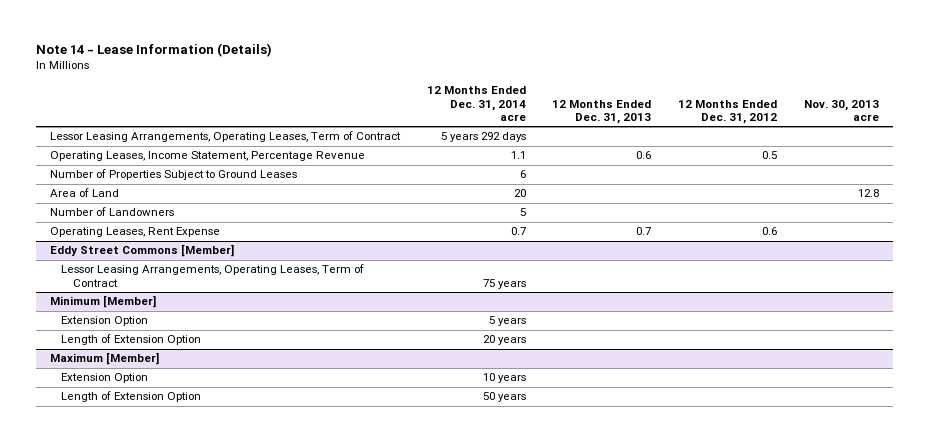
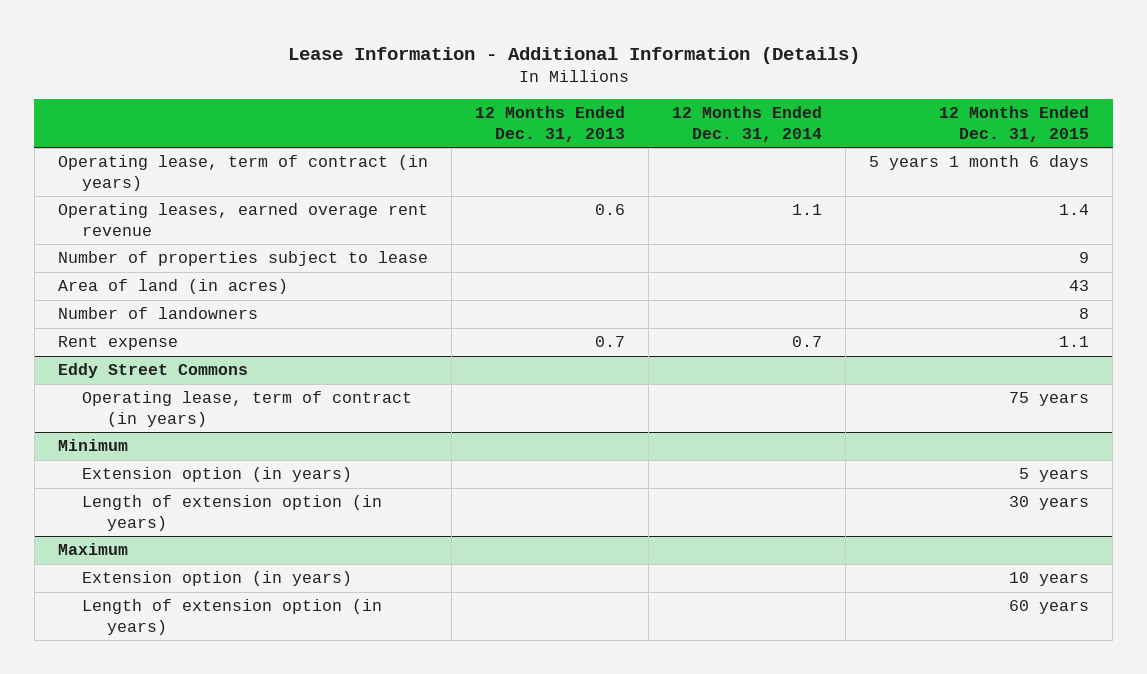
- Note 14 - Lease Information (Details)
+ Lease Information - Additional Information (Details)
- | 12 Months Ended Dec. 31, 2014 acre | 12 Months Ended Dec. 31, 2013 | 12 Months Ended Dec. 31, 2012 | Nov. 30, 2013 acre
+ | 12 Months Ended Dec. 31, 2013 | 12 Months Ended Dec. 31, 2014 | 12 Months Ended Dec. 31, 2015
- Lessor Leasing Arrangements, Operating Leases, Term of Contract | 5 years 292 days | | |
- Operating Leases, Income Statement, Percentage Revenue | 1.1 | 0.6 | 0.5 |
- Number of Properties Subject to Ground Leases | 6 | | |
- Area of Land | 20 | | | 12.8
- Number of Landowners | 5 | | |
- Operating Leases, Rent Expense | 0.7 | 0.7 | 0.6 |
- Eddy Street Commons [Member]
- Lessor Leasing Arrangements, Operating Leases, Term of Contract | 75 years | | |
- Minimum [Member]
- Extension Option | 5 years | | |
- Length of Extension Option | 20 years | | |
- Maximum [Member]
- Extension Option | 10 years | | |
- Length of Extension Option | 50 years | | |
+ Operating lease, term of contract (in years) | | | 5 years 1 month 6 days
+ Operating leases, earned overage rent revenue | 0.6 | 1.1 | 1.4
+ Number of properties subject to lease | | | 9
+ Area of land (in acres) | | | 43
+ Number of landowners | | | 8
+ Rent expense | 0.7 | 0.7 | 1.1
+ Eddy Street Commons
+ Operating lease, term of contract (in years) | | | 75 years
+ Minimum
+ Extension option (in years) | | | 5 years
+ Length of extension option (in years) | | | 30 years
+ Maximum
+ Extension option (in years) | | | 10 years
+ Length of extension option (in years) | | | 60 years

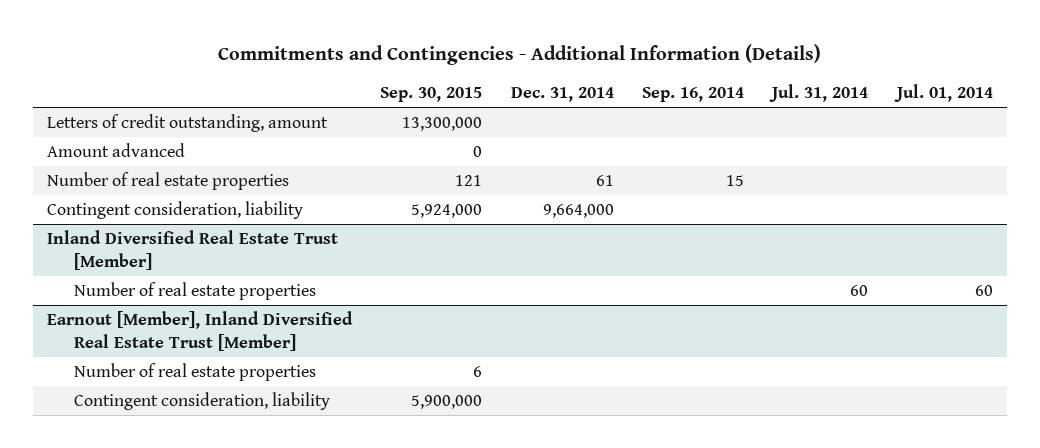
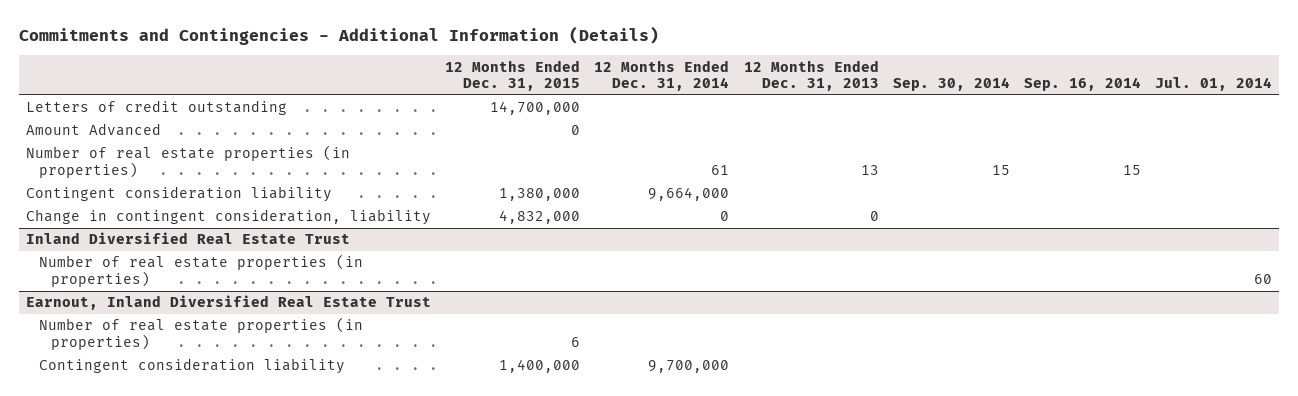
- | Sep. 30, 2015 | Dec. 31, 2014 | Sep. 16, 2014 | Jul. 31, 2014 | Jul. 01, 2014
+ | 12 Months Ended Dec. 31, 2015 | 12 Months Ended Dec. 31, 2014 | 12 Months Ended Dec. 31, 2013 | Sep. 30, 2014 | Sep. 16, 2014 | Jul. 01, 2014
- Letters of credit outstanding, amount | 13,300,000 | | | |
- Amount advanced | 0 | | | |
- Number of real estate properties | 121 | 61 | 15 | |
- Contingent consideration, liability | 5,924,000 | 9,664,000 | | |
- Inland Diversified Real Estate Trust [Member]
- Number of real estate properties | | | | 60 | 60
- Earnout [Member], Inland Diversified Real Estate Trust [Member]
- Number of real estate properties | 6 | | | |
- Contingent consideration, liability | 5,900,000 | | | |
+ Letters of credit outstanding | 14,700,000 | | | | |
+ Amount Advanced | 0 | | | | |
+ Number of real estate properties (in properties) | | 61 | 13 | 15 | 15 |
+ Contingent consideration liability | 1,380,000 | 9,664,000 | | | |
+ Change in contingent consideration, liability | 4,832,000 | 0 | 0 | | |
+ Inland Diversified Real Estate Trust
+ Number of real estate properties (in properties) | | | | | | 60
+ Earnout, Inland Diversified Real Estate Trust
+ Number of real estate properties (in properties) | 6 | | | | |
+ Contingent consideration liability | 1,400,000 | 9,700,000 | | | |

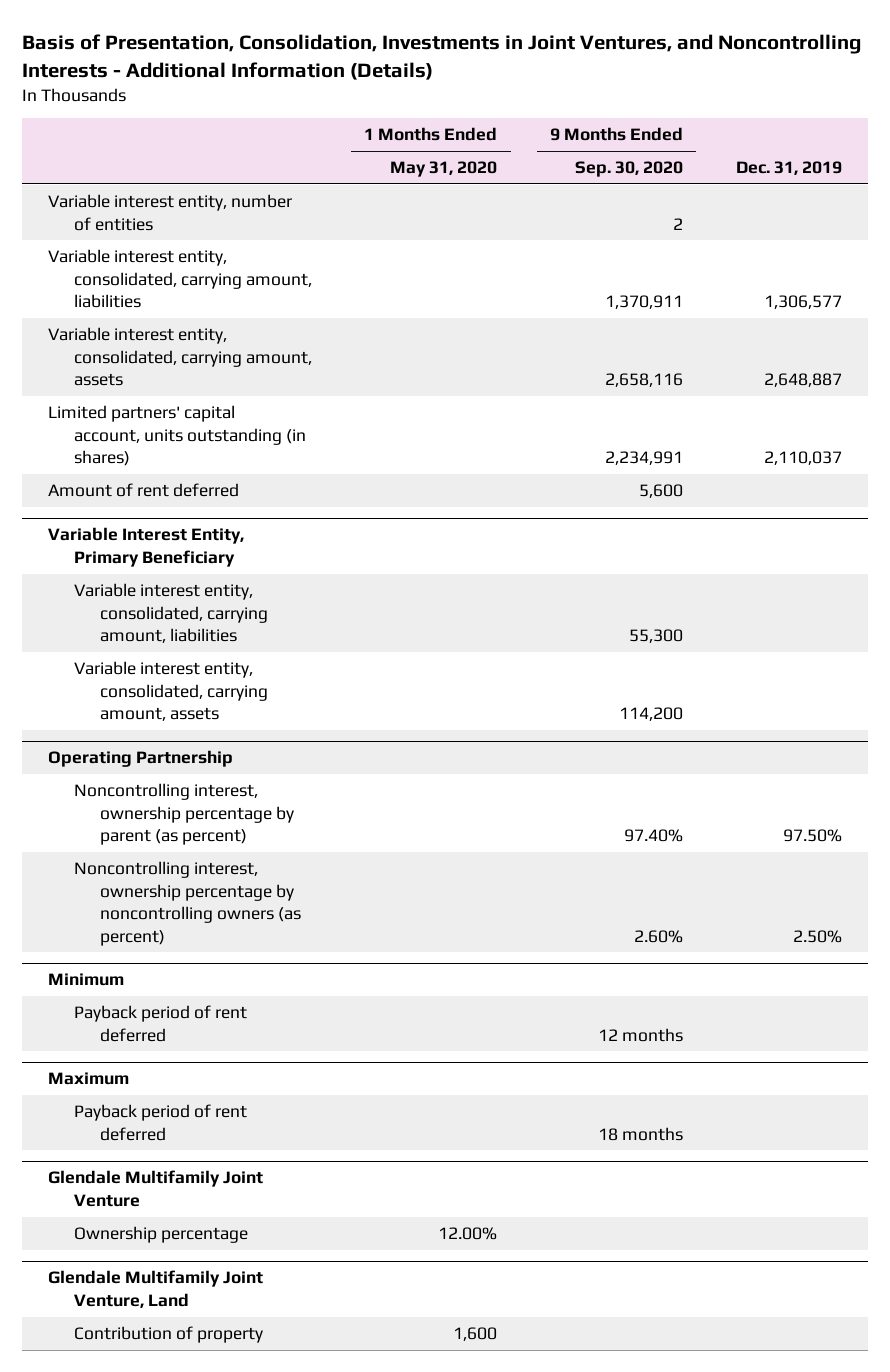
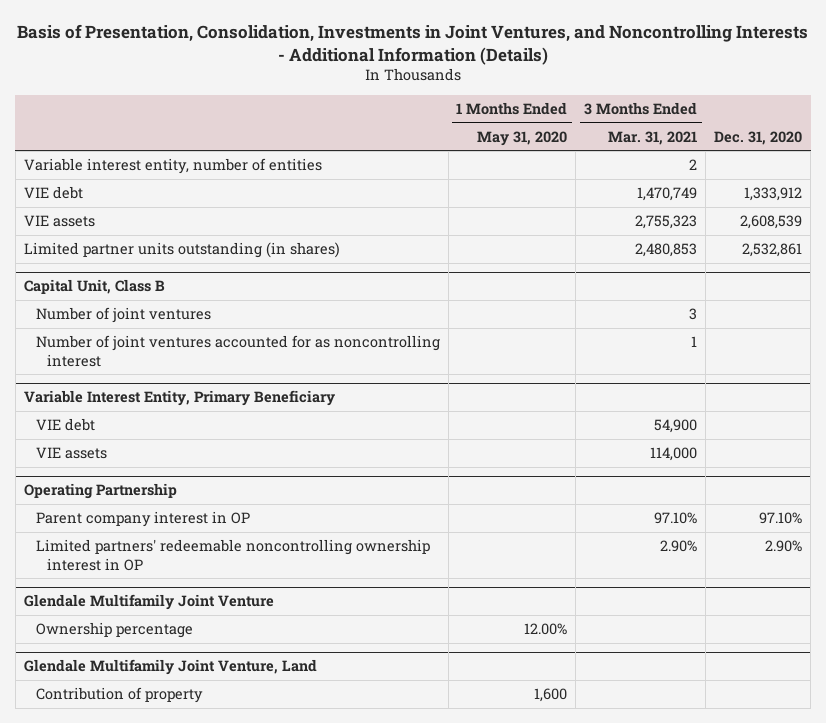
- | 1 Months Ended May 31, 2020 | 9 Months Ended Sep. 30, 2020 | Dec. 31, 2019
+ | 1 Months Ended May 31, 2020 | 3 Months Ended Mar. 31, 2021 | Dec. 31, 2020
- Variable interest entity, consolidated, carrying amount, liabilities | | 1,370,911 | 1,306,577
- Variable interest entity, consolidated, carrying amount, assets | | 2,658,116 | 2,648,887
- Limited partners' capital account, units outstanding (in shares) | | 2,234,991 | 2,110,037
- Amount of rent deferred | | 5,600 |
+ VIE debt | | 1,470,749 | 1,333,912
+ VIE assets | | 2,755,323 | 2,608,539
+ Limited partner units outstanding (in shares) | | 2,480,853 | 2,532,861
+ Capital Unit, Class B
+ Number of joint ventures | | 3 |
+ Number of joint ventures accounted for as noncontrolling interest | | 1 |
@ Variable Interest Entity, Primary Beneficiary
- Variable interest entity, consolidated, carrying amount, liabilities | | 55,300 |
- Variable interest entity, consolidated, carrying amount, assets | | 114,200 |
+ VIE debt | | 54,900 |
+ VIE assets | | 114,000 |
@ Operating Partnership
- Noncontrolling interest, ownership percentage by parent (as percent) | | 97.40% | 97.50%
- Noncontrolling interest, ownership percentage by noncontrolling owners (as percent) | | 2.60% | 2.50%
- Minimum
- Payback period of rent deferred | | 12 months |
- Maximum
- Payback period of rent deferred | | 18 months |
@ Operating Partnership
+ Parent company interest in OP | | 97.10% | 97.10%
+ Limited partners' redeemable noncontrolling ownership interest in OP | | 2.90% | 2.90%

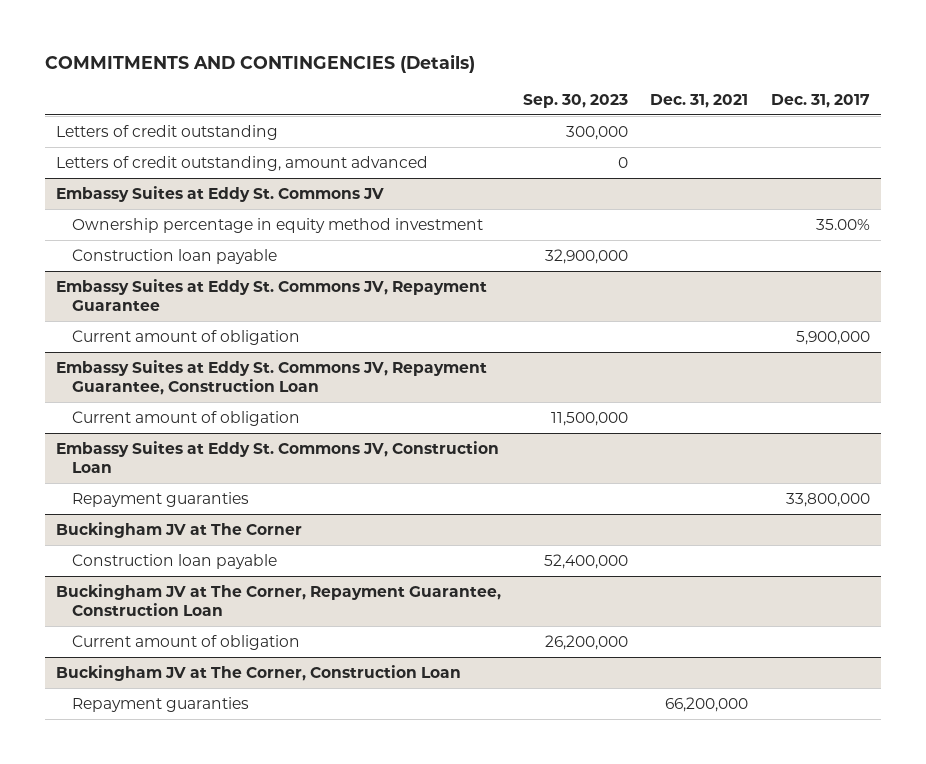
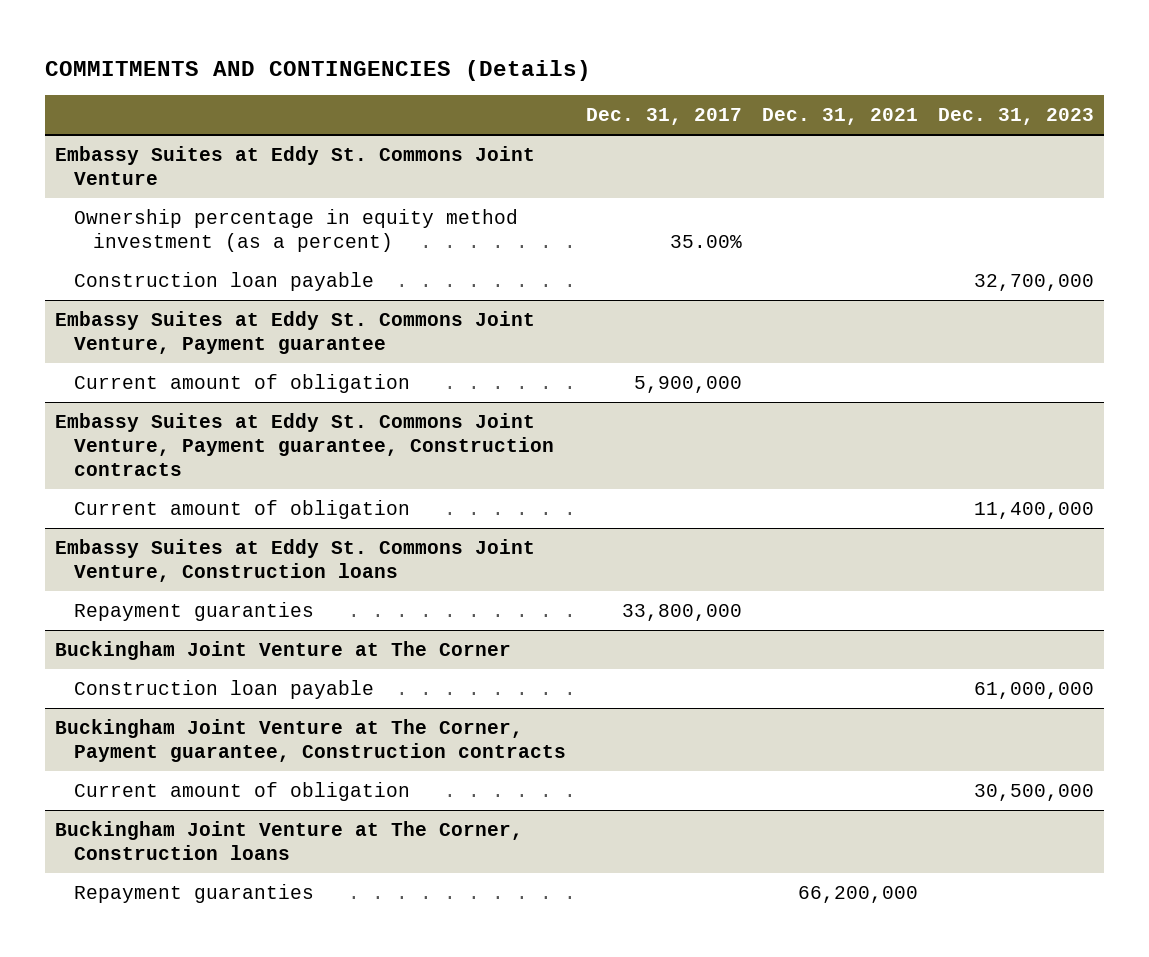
- | Sep. 30, 2023 | Dec. 31, 2021 | Dec. 31, 2017
+ | Dec. 31, 2017 | Dec. 31, 2021 | Dec. 31, 2023
- Letters of credit outstanding | 300,000 | |
- Letters of credit outstanding, amount advanced | 0 | |
- Embassy Suites at Eddy St. Commons JV
- Ownership percentage in equity method investment | | | 35.00%
+ Embassy Suites at Eddy St. Commons Joint Venture
+ Ownership percentage in equity method investment (as a percent) | 35.00% | |
- Embassy Suites at Eddy St. Commons JV, Repayment Guarantee
+ Embassy Suites at Eddy St. Commons Joint Venture, Payment guarantee
- Embassy Suites at Eddy St. Commons JV, Repayment Guarantee, Construction Loan
+ Embassy Suites at Eddy St. Commons Joint Venture, Payment guarantee, Construction contracts
- Embassy Suites at Eddy St. Commons JV, Construction Loan
+ Embassy Suites at Eddy St. Commons Joint Venture, Construction loans
- Buckingham JV at The Corner
+ Buckingham Joint Venture at The Corner
- Buckingham JV at The Corner, Repayment Guarantee, Construction Loan
- Current amount of obligation | 26,200,000 | |
- Buckingham JV at The Corner, Construction Loan
+ Buckingham Joint Venture at The Corner, Payment guarantee, Construction contracts
+ Current amount of obligation | | | 30,500,000
+ Buckingham Joint Venture at The Corner, Construction loans

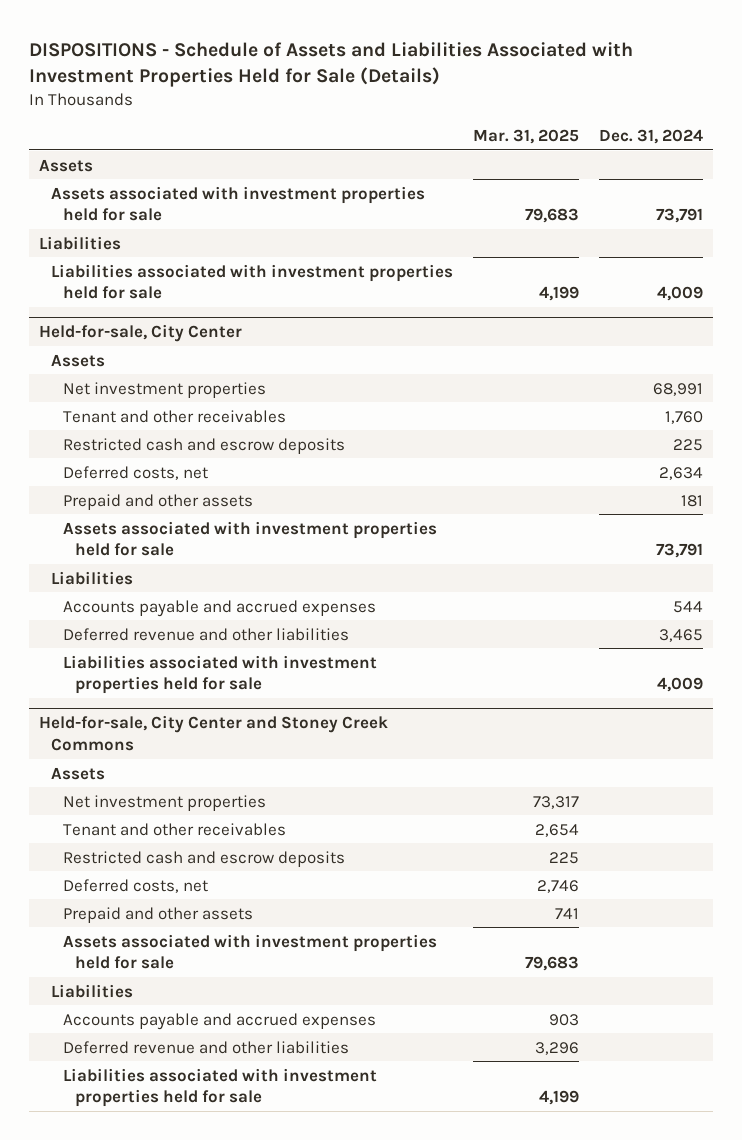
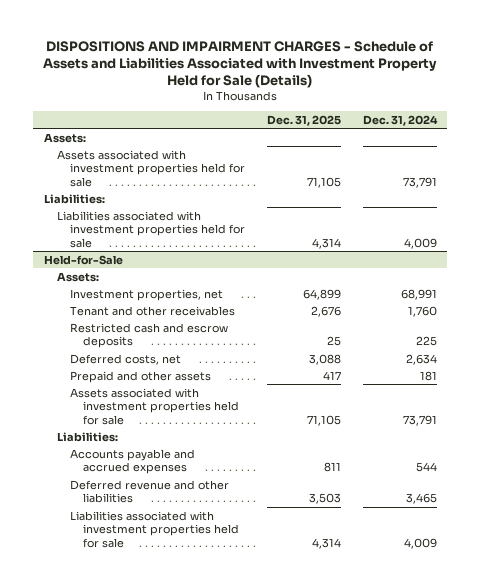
- DISPOSITIONS - Schedule of Assets and Liabilities Associated with Investment Properties Held for Sale (Details)
+ DISPOSITIONS AND IMPAIRMENT CHARGES - Schedule of Assets and Liabilities Associated with Investment Property Held for Sale (Details)
- | Mar. 31, 2025 | Dec. 31, 2024
+ | Dec. 31, 2025 | Dec. 31, 2024
- Assets
+ Assets:
- Liabilities
+ Liabilities:
- Held-for-sale, City Center
- Assets
- Net investment properties | | 68,991
+ Held-for-Sale
+ Assets:
+ Investment properties, net | 64,899 | 68,991
- Liabilities
+ Liabilities:
- Held-for-sale, City Center and Stoney Creek Commons
- Assets
- Net investment properties | 73,317 |
- Tenant and other receivables | 2,654 |
- Restricted cash and escrow deposits | 225 |
- Deferred costs, net | 2,746 |
- Prepaid and other assets | 741 |
- Assets associated with investment properties held for sale | 79,683 |
- Liabilities
- Accounts payable and accrued expenses | 903 |
- Deferred revenue and other liabilities | 3,296 |
- Liabilities associated with investment properties held for sale | 4,199 |

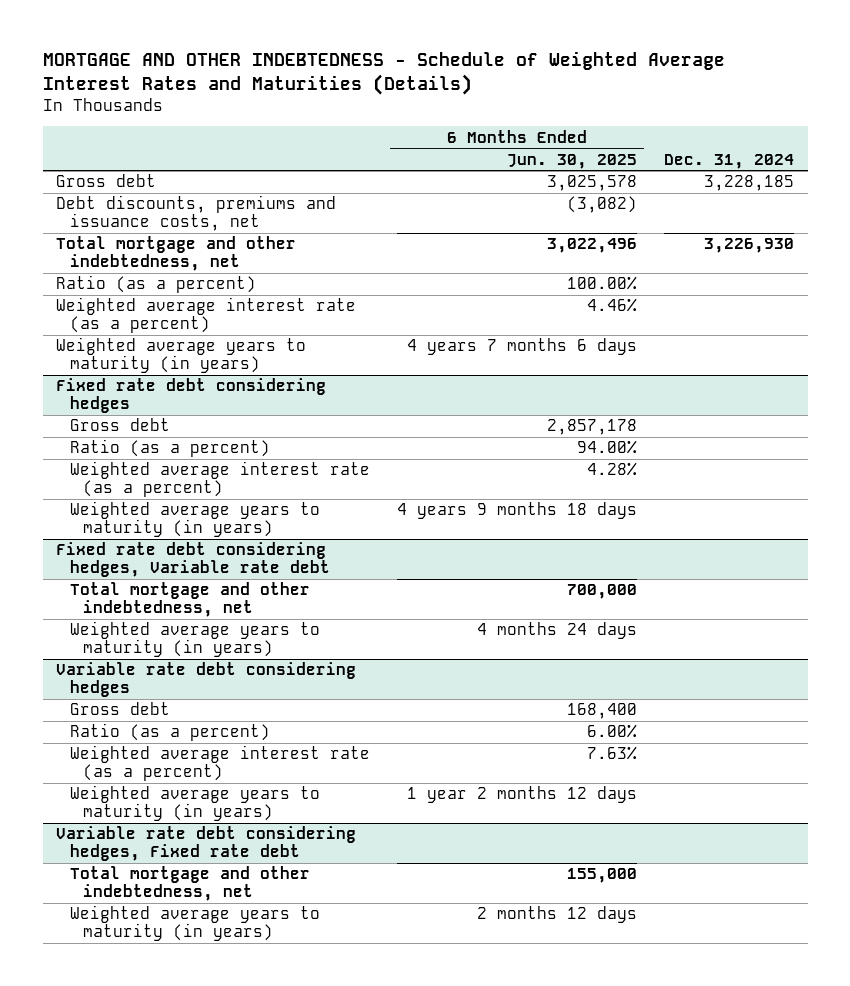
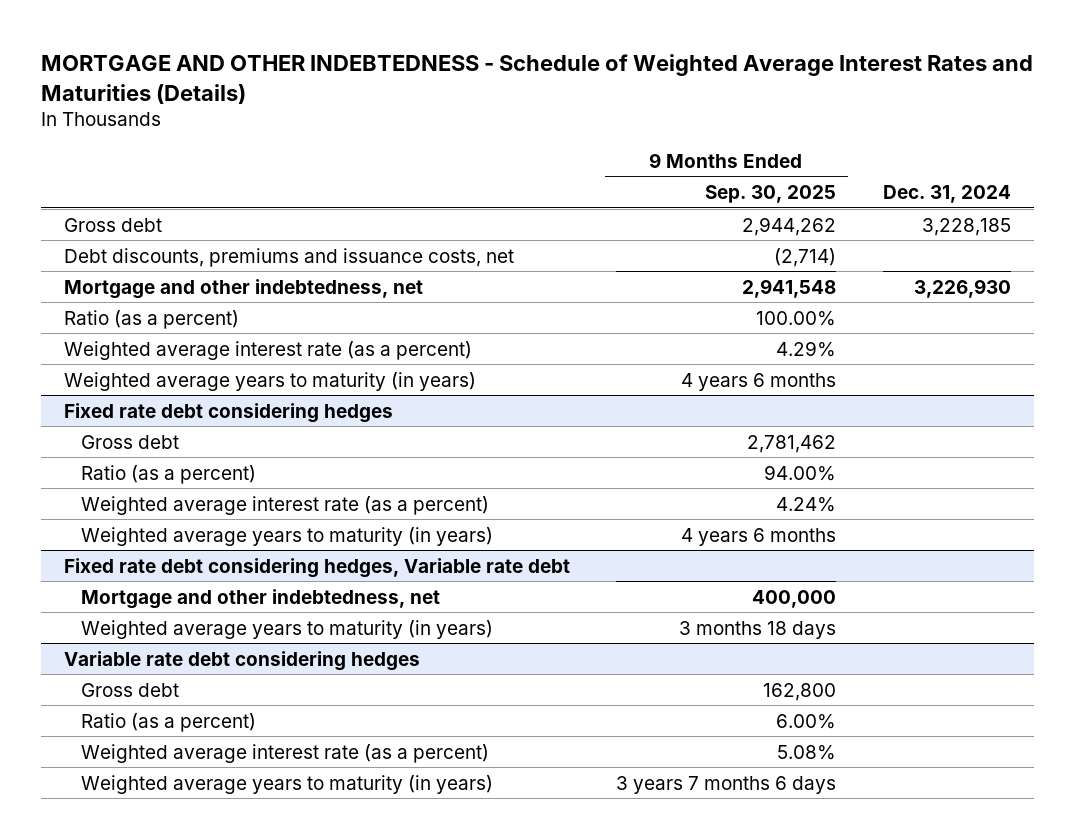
- | 6 Months Ended Jun. 30, 2025 | Dec. 31, 2024
+ | 9 Months Ended Sep. 30, 2025 | Dec. 31, 2024
- Total mortgage and other indebtedness, net | 3,022,496 | 3,226,930
+ Mortgage and other indebtedness, net | 2,941,548 | 3,226,930
@ Fixed rate debt considering hedges, Variable rate debt
- Total mortgage and other indebtedness, net | 700,000 |
+ Mortgage and other indebtedness, net | 400,000 |
- Variable rate debt considering hedges, Fixed rate debt
- Total mortgage and other indebtedness, net | 155,000 |
- Weighted average years to maturity (in years) | 2 months 12 days |

